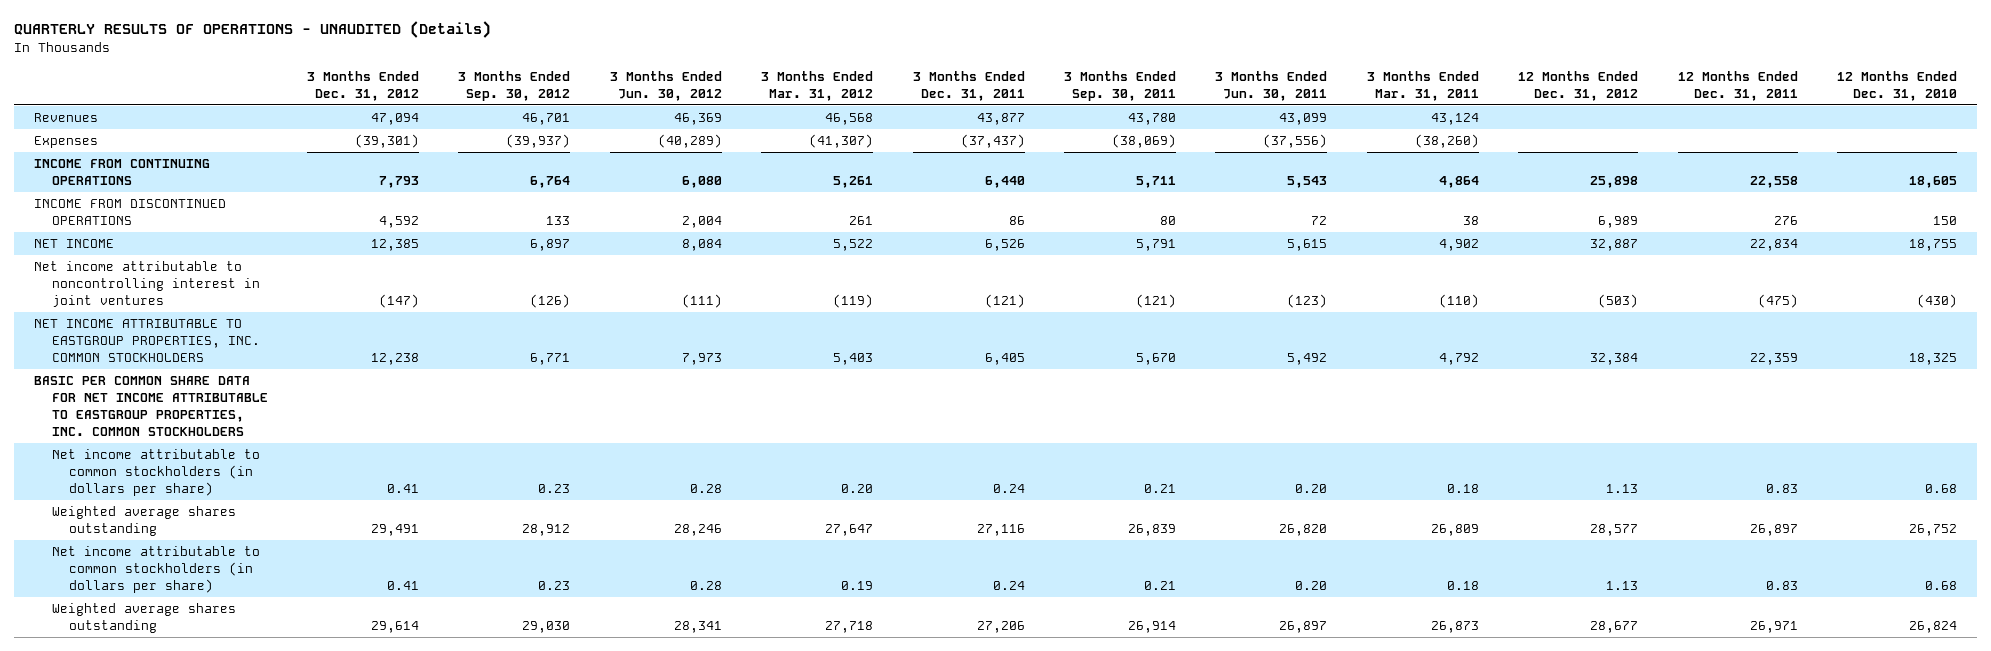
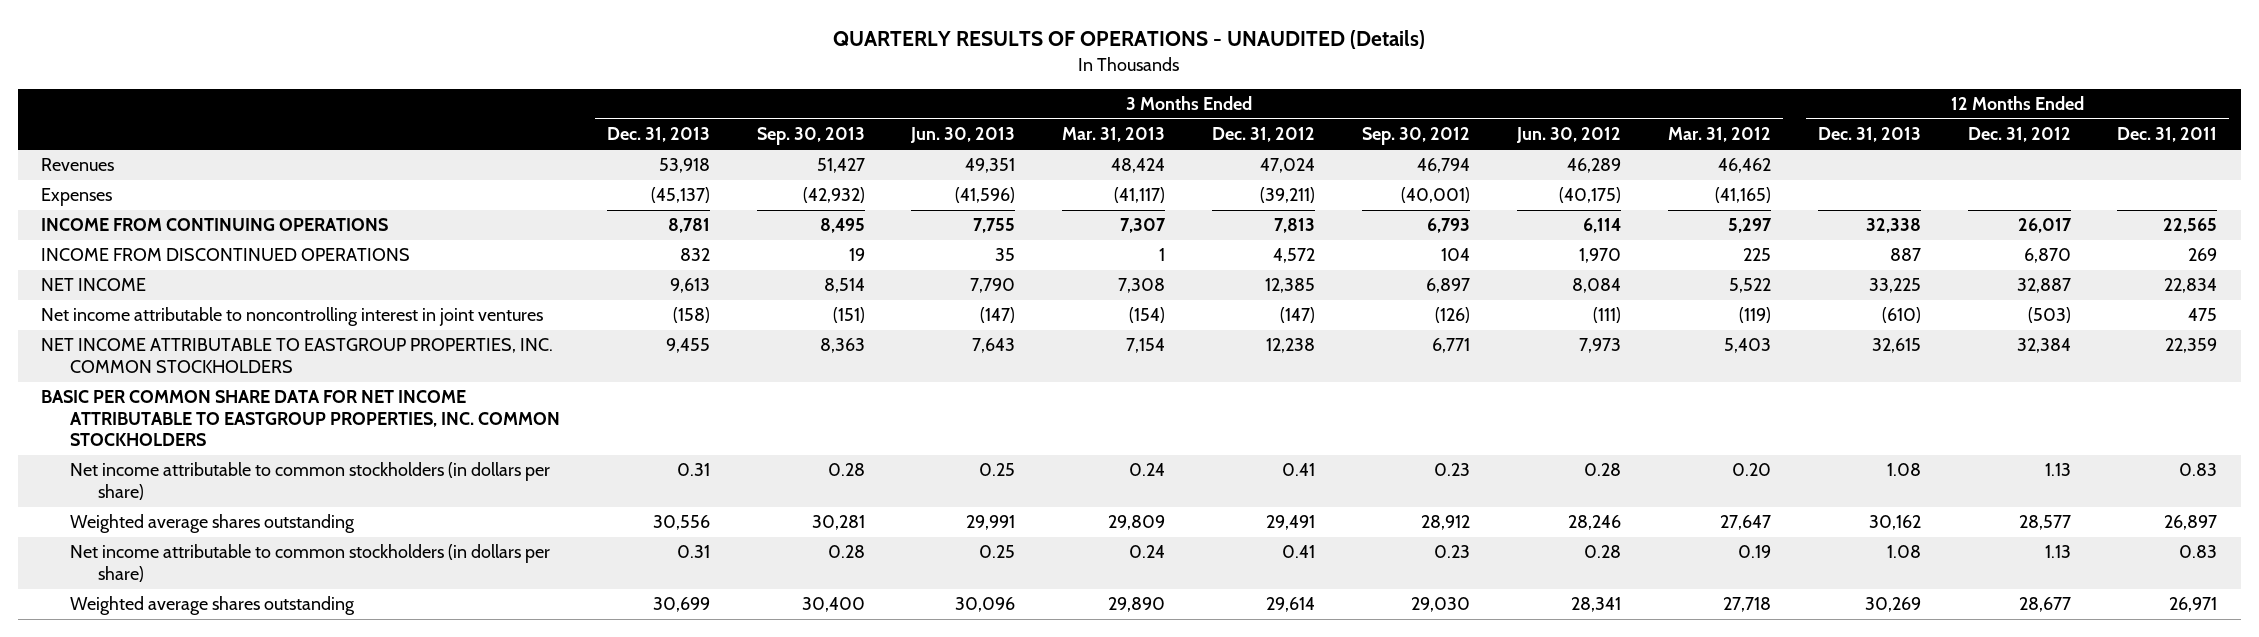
- | 3 Months Ended Dec. 31, 2012 | 3 Months Ended Sep. 30, 2012 | 3 Months Ended Jun. 30, 2012 | 3 Months Ended Mar. 31, 2012 | 3 Months Ended Dec. 31, 2011 | 3 Months Ended Sep. 30, 2011 | 3 Months Ended Jun. 30, 2011 | 3 Months Ended Mar. 31, 2011 | 12 Months Ended Dec. 31, 2012 | 12 Months Ended Dec. 31, 2011 | 12 Months Ended Dec. 31, 2010
+ | 3 Months Ended Dec. 31, 2013 | 3 Months Ended Sep. 30, 2013 | 3 Months Ended Jun. 30, 2013 | 3 Months Ended Mar. 31, 2013 | 3 Months Ended Dec. 31, 2012 | 3 Months Ended Sep. 30, 2012 | 3 Months Ended Jun. 30, 2012 | 3 Months Ended Mar. 31, 2012 | 12 Months Ended Dec. 31, 2013 | 12 Months Ended Dec. 31, 2012 | 12 Months Ended Dec. 31, 2011
- Revenues | 47,094 | 46,701 | 46,369 | 46,568 | 43,877 | 43,780 | 43,099 | 43,124 | | |
- Expenses | (39,301) | (39,937) | (40,289) | (41,307) | (37,437) | (38,069) | (37,556) | (38,260) | | |
- INCOME FROM CONTINUING OPERATIONS | 7,793 | 6,764 | 6,080 | 5,261 | 6,440 | 5,711 | 5,543 | 4,864 | 25,898 | 22,558 | 18,605
- INCOME FROM DISCONTINUED OPERATIONS | 4,592 | 133 | 2,004 | 261 | 86 | 80 | 72 | 38 | 6,989 | 276 | 150
+ Revenues | 53,918 | 51,427 | 49,351 | 48,424 | 47,024 | 46,794 | 46,289 | 46,462 | | |
+ Expenses | (45,137) | (42,932) | (41,596) | (41,117) | (39,211) | (40,001) | (40,175) | (41,165) | | |
+ INCOME FROM CONTINUING OPERATIONS | 8,781 | 8,495 | 7,755 | 7,307 | 7,813 | 6,793 | 6,114 | 5,297 | 32,338 | 26,017 | 22,565
+ INCOME FROM DISCONTINUED OPERATIONS | 832 | 19 | 35 | 1 | 4,572 | 104 | 1,970 | 225 | 887 | 6,870 | 269
- Net income attributable to noncontrolling interest in joint ventures | (147) | (126) | (111) | (119) | (121) | (121) | (123) | (110) | (503) | (475) | (430)
+ Net income attributable to noncontrolling interest in joint ventures | (158) | (151) | (147) | (154) | (147) | (126) | (111) | (119) | (610) | (503) | 475

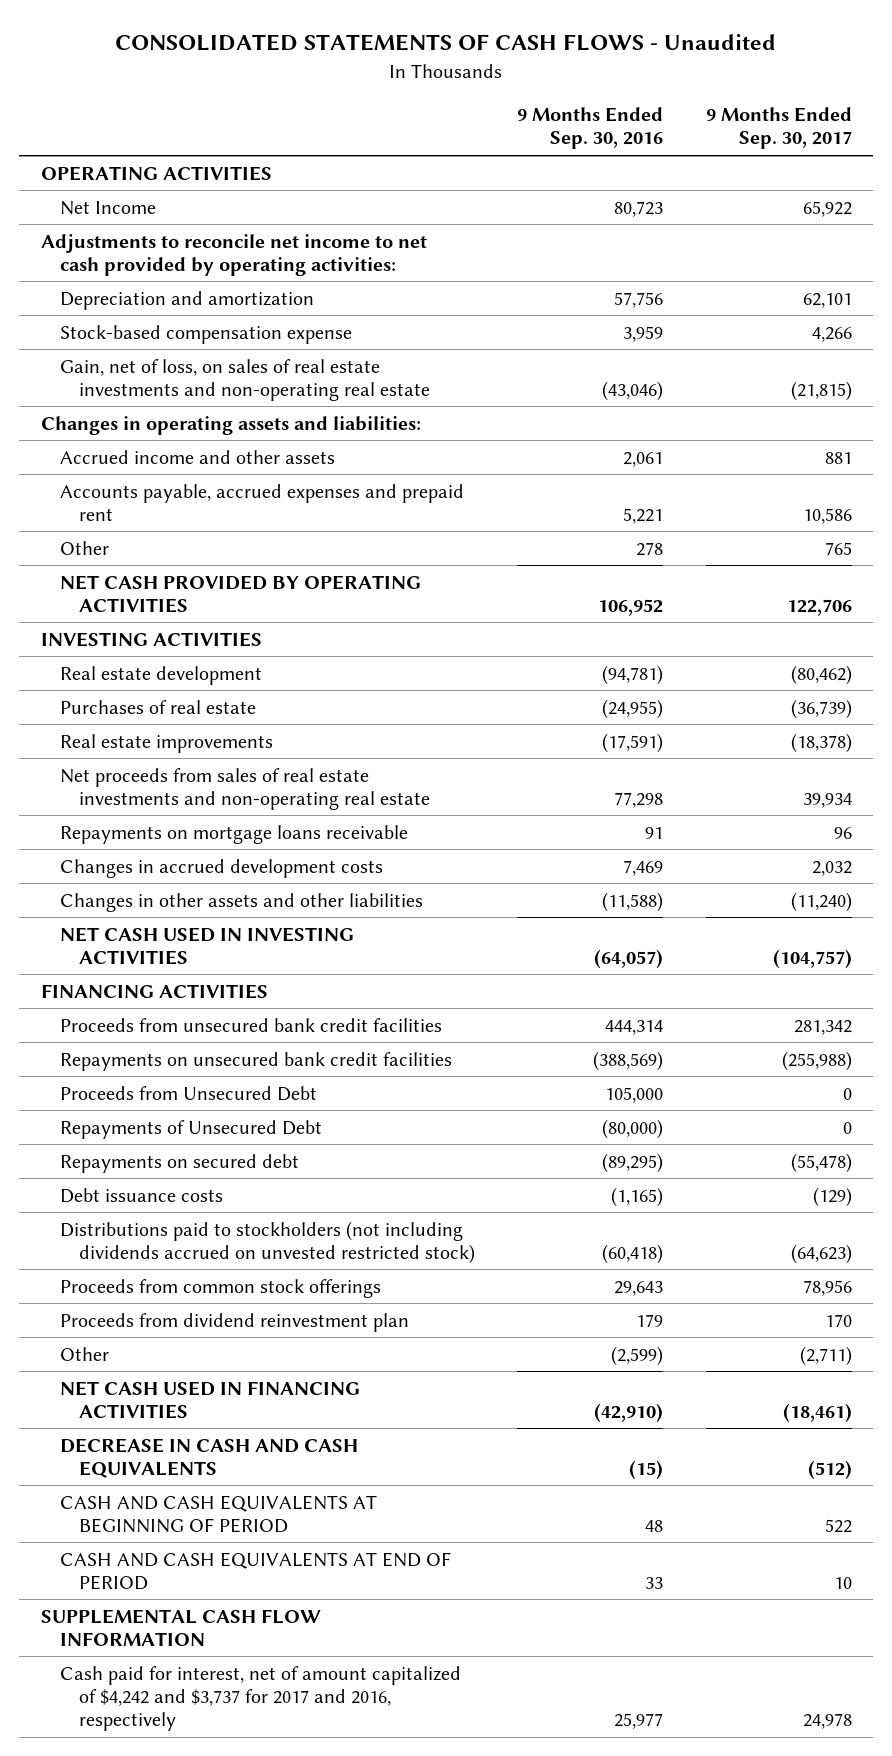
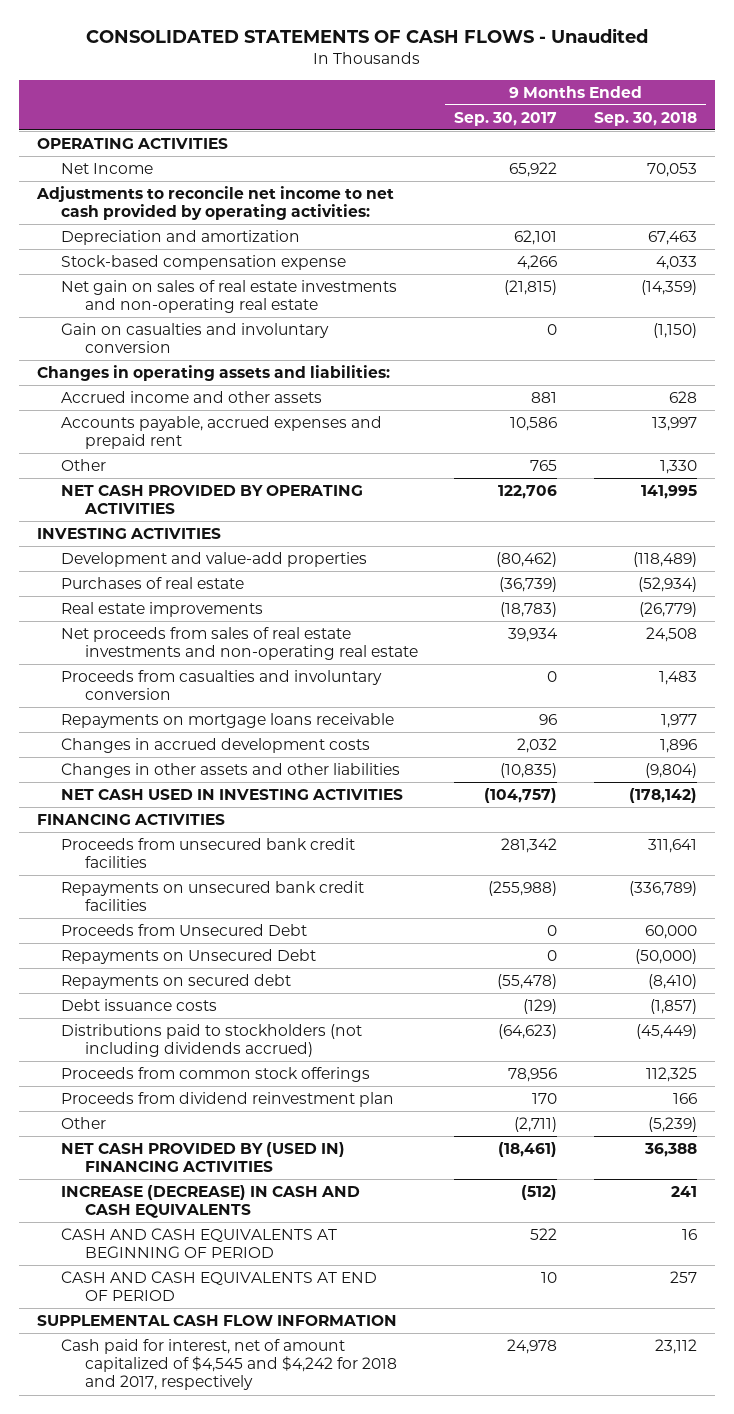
- | 9 Months Ended Sep. 30, 2016 | 9 Months Ended Sep. 30, 2017
+ | 9 Months Ended Sep. 30, 2017 | 9 Months Ended Sep. 30, 2018
- Gain, net of loss, on sales of real estate investments and non-operating real estate | (43,046) | (21,815)
+ Net gain on sales of real estate investments and non-operating real estate | (21,815) | (14,359)
+ Gain on casualties and involuntary conversion | 0 | (1,150)
- Real estate development | (94,781) | (80,462)
+ Development and value-add properties | (80,462) | (118,489)
- Real estate improvements | (17,591) | (18,378)
+ Real estate improvements | (18,783) | (26,779)
+ Proceeds from casualties and involuntary conversion | 0 | 1,483
- Changes in other assets and other liabilities | (11,588) | (11,240)
+ Changes in other assets and other liabilities | (10,835) | (9,804)
- Repayments of Unsecured Debt | (80,000) | 0
+ Repayments on Unsecured Debt | 0 | (50,000)
- Distributions paid to stockholders (not including dividends accrued on unvested restricted stock) | (60,418) | (64,623)
+ Distributions paid to stockholders (not including dividends accrued) | (64,623) | (45,449)
- NET CASH USED IN FINANCING ACTIVITIES | (42,910) | (18,461)
- DECREASE IN CASH AND CASH EQUIVALENTS | (15) | (512)
+ NET CASH PROVIDED BY (USED IN) FINANCING ACTIVITIES | (18,461) | 36,388
+ INCREASE (DECREASE) IN CASH AND CASH EQUIVALENTS | (512) | 241
- Cash paid for interest, net of amount capitalized of $4,242 and $3,737 for 2017 and 2016, respectively | 25,977 | 24,978
+ Cash paid for interest, net of amount capitalized of $4,545 and $4,242 for 2018 and 2017, respectively | 24,978 | 23,112

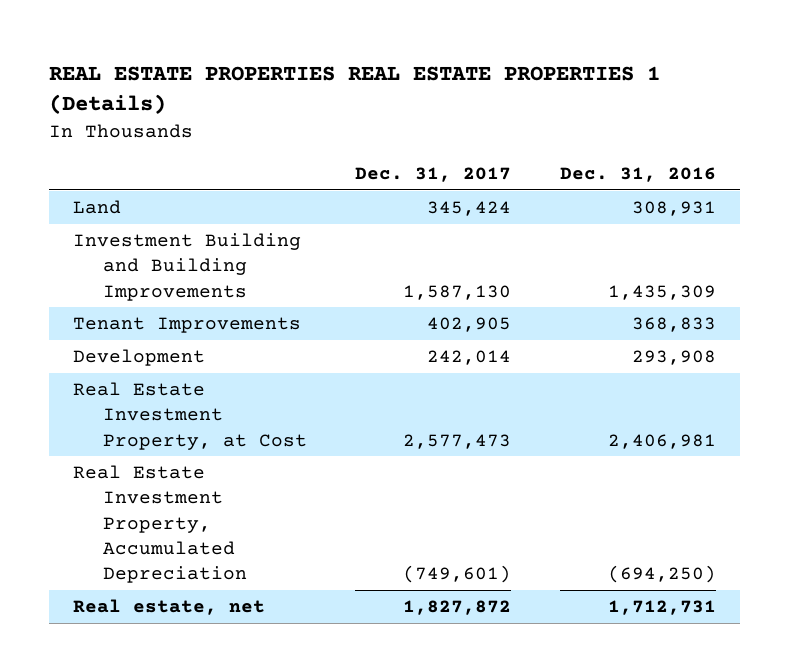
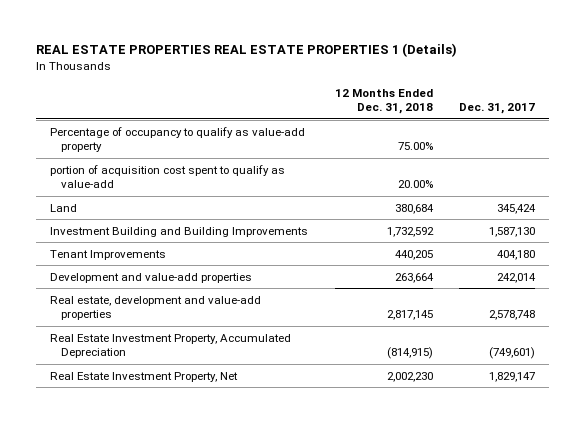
- | Dec. 31, 2017 | Dec. 31, 2016
+ | 12 Months Ended Dec. 31, 2018 | Dec. 31, 2017
+ Percentage of occupancy to qualify as value-add property | 75.00% |
+ portion of acquisition cost spent to qualify as value-add | 20.00% |
- Tenant Improvements | 402,905 | 368,833
- Development | 242,014 | 293,908
- Real Estate Investment Property, at Cost | 2,577,473 | 2,406,981
+ Tenant Improvements | 440,205 | 404,180
+ Development and value-add properties | 263,664 | 242,014
+ Real estate, development and value-add properties | 2,817,145 | 2,578,748
- Real estate, net | 1,827,872 | 1,712,731
+ Real Estate Investment Property, Net | 2,002,230 | 1,829,147

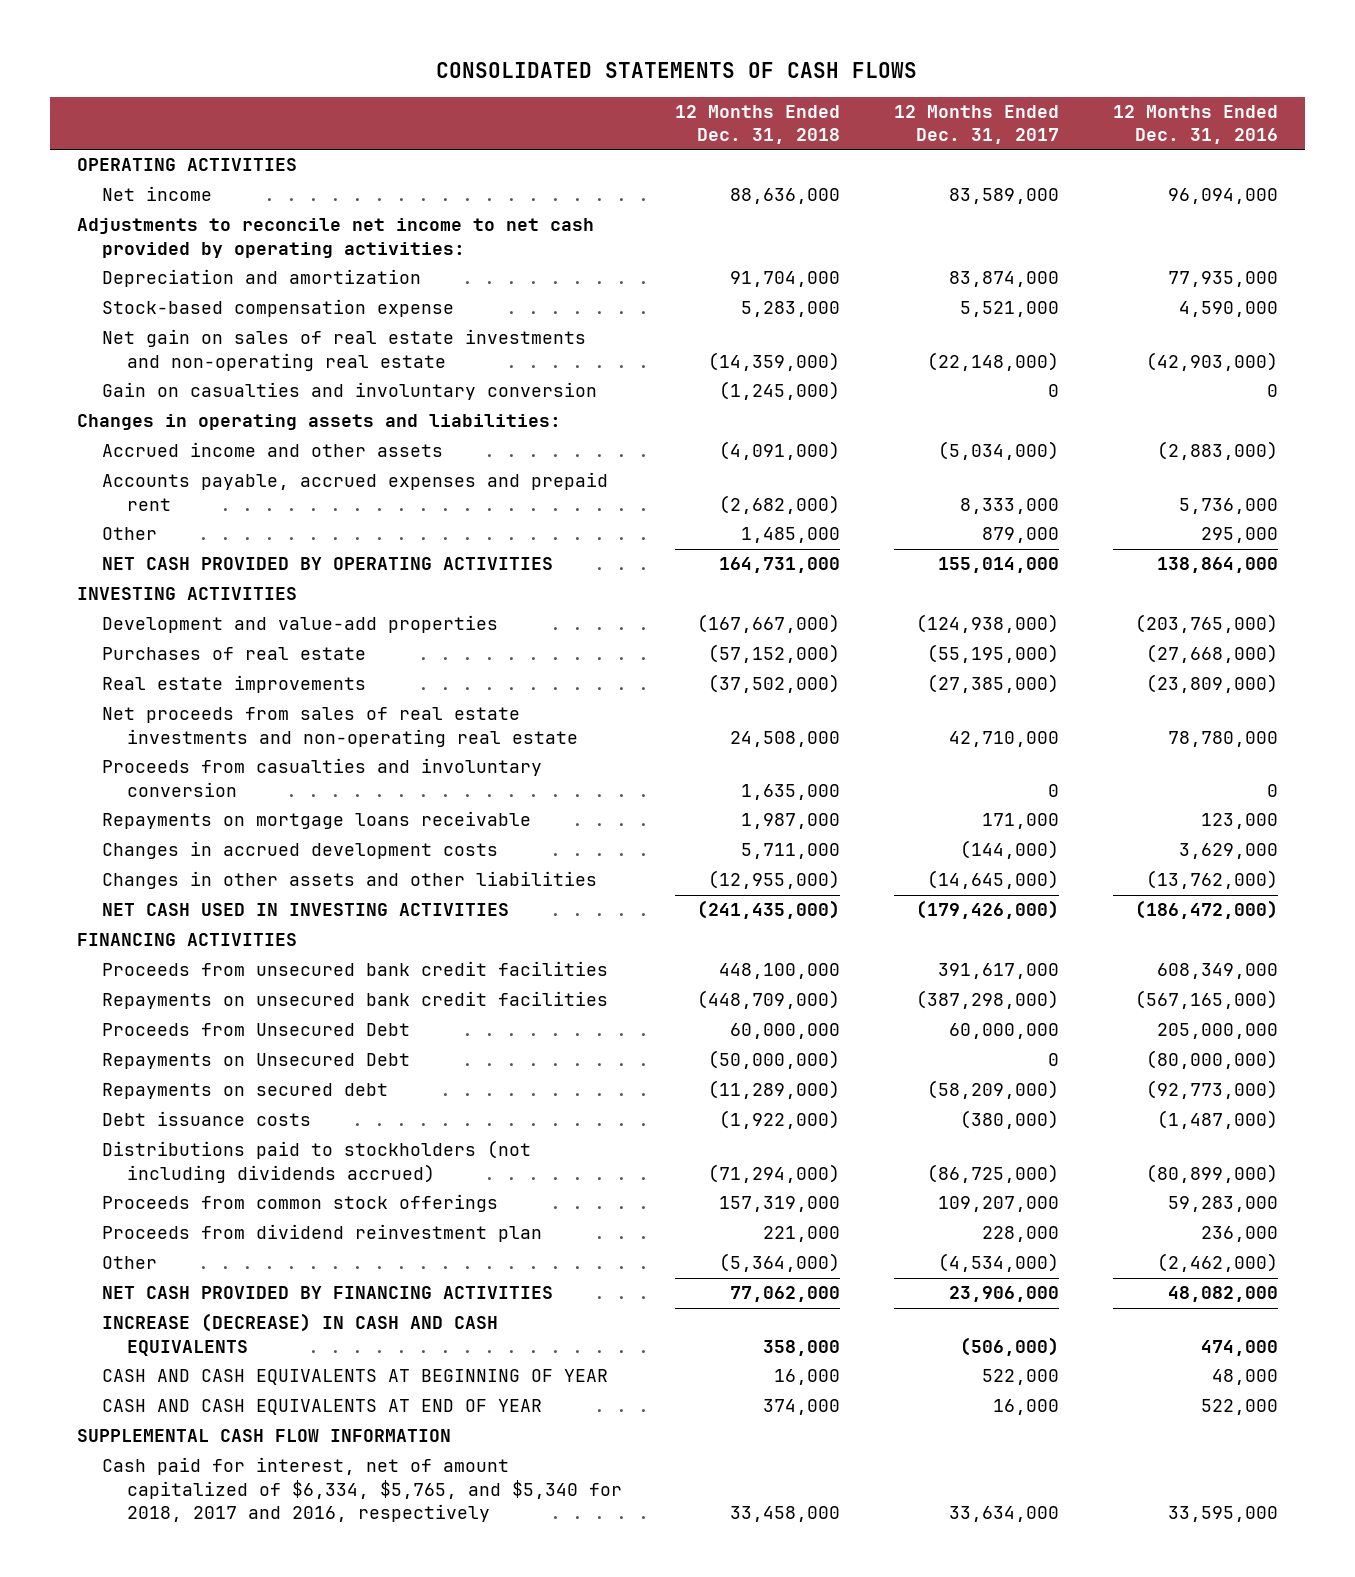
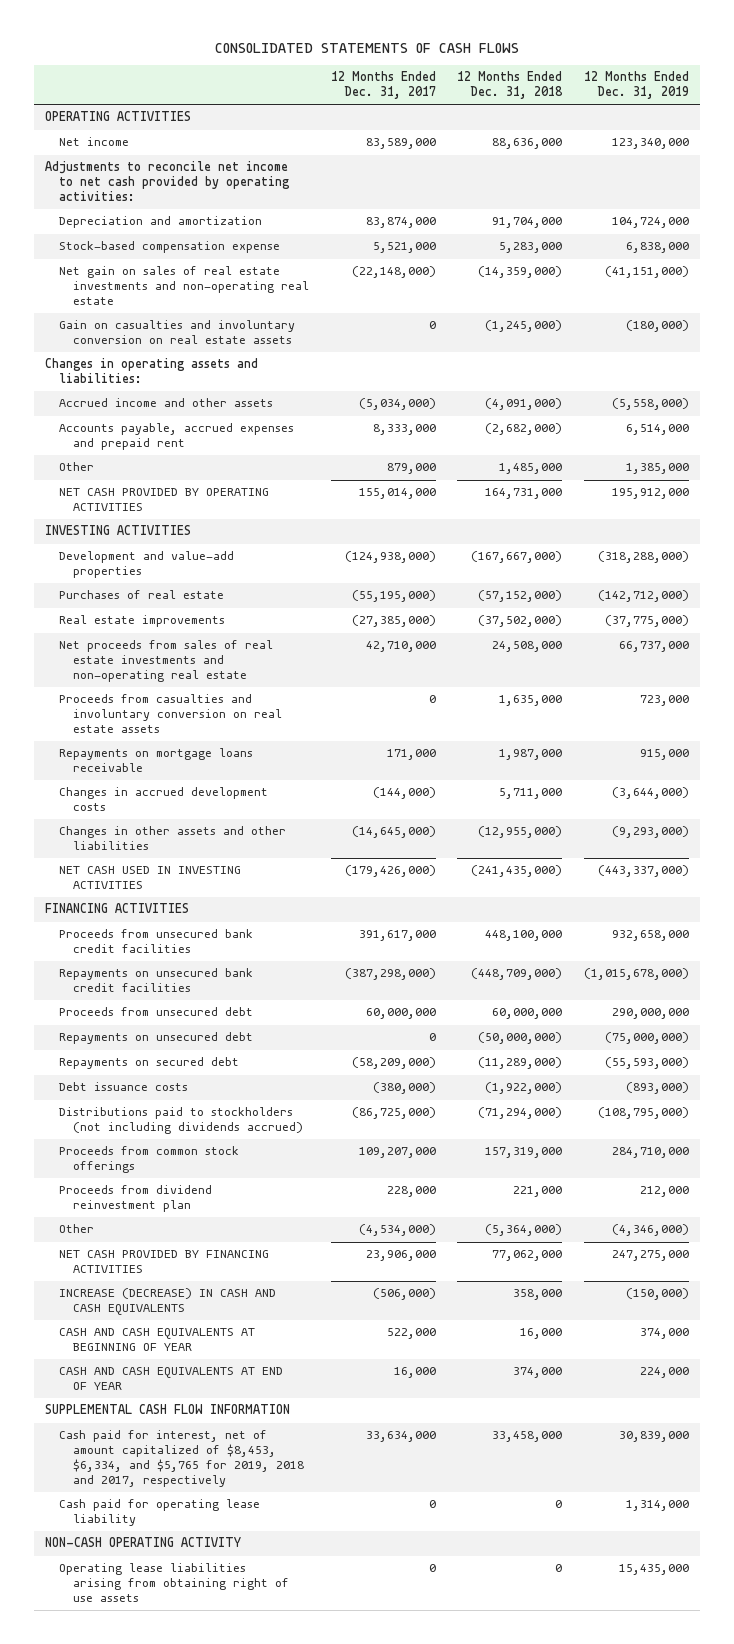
- | 12 Months Ended Dec. 31, 2018 | 12 Months Ended Dec. 31, 2017 | 12 Months Ended Dec. 31, 2016
+ | 12 Months Ended Dec. 31, 2017 | 12 Months Ended Dec. 31, 2018 | 12 Months Ended Dec. 31, 2019
- Gain on casualties and involuntary conversion | (1,245,000) | 0 | 0
+ Gain on casualties and involuntary conversion on real estate assets | 0 | (1,245,000) | (180,000)
- Proceeds from casualties and involuntary conversion | 1,635,000 | 0 | 0
+ Proceeds from casualties and involuntary conversion on real estate assets | 0 | 1,635,000 | 723,000
- Proceeds from Unsecured Debt | 60,000,000 | 60,000,000 | 205,000,000
- Repayments on Unsecured Debt | (50,000,000) | 0 | (80,000,000)
+ Proceeds from unsecured debt | 60,000,000 | 60,000,000 | 290,000,000
+ Repayments on unsecured debt | 0 | (50,000,000) | (75,000,000)
- Cash paid for interest, net of amount capitalized of $6,334, $5,765, and $5,340 for 2018, 2017 and 2016, respectively | 33,458,000 | 33,634,000 | 33,595,000
+ Cash paid for interest, net of amount capitalized of $8,453, $6,334, and $5,765 for 2019, 2018 and 2017, respectively | 33,634,000 | 33,458,000 | 30,839,000
+ Cash paid for operating lease liability | 0 | 0 | 1,314,000
+ NON-CASH OPERATING ACTIVITY
+ Operating lease liabilities arising from obtaining right of use assets | 0 | 0 | 15,435,000

